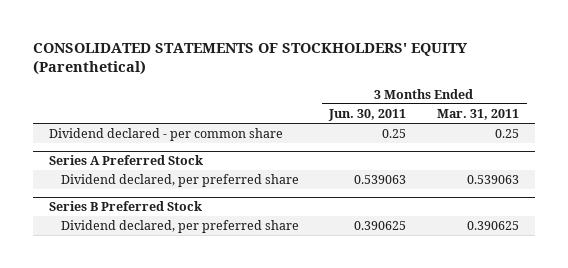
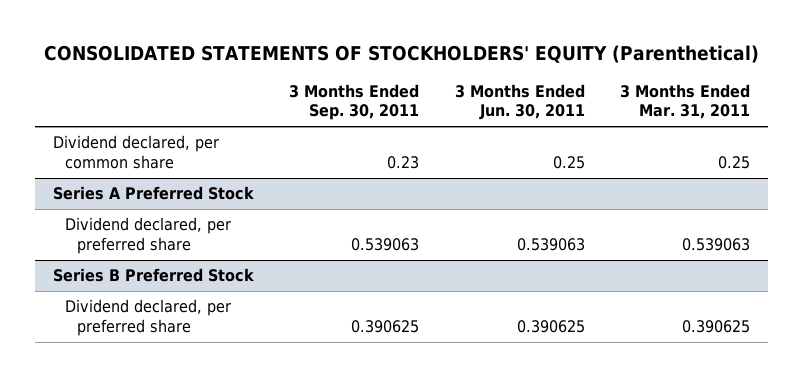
- | 3 Months Ended Jun. 30, 2011 | 3 Months Ended Mar. 31, 2011
+ | 3 Months Ended Sep. 30, 2011 | 3 Months Ended Jun. 30, 2011 | 3 Months Ended Mar. 31, 2011
- Dividend declared - per common share | 0.25 | 0.25
+ Dividend declared, per common share | 0.23 | 0.25 | 0.25

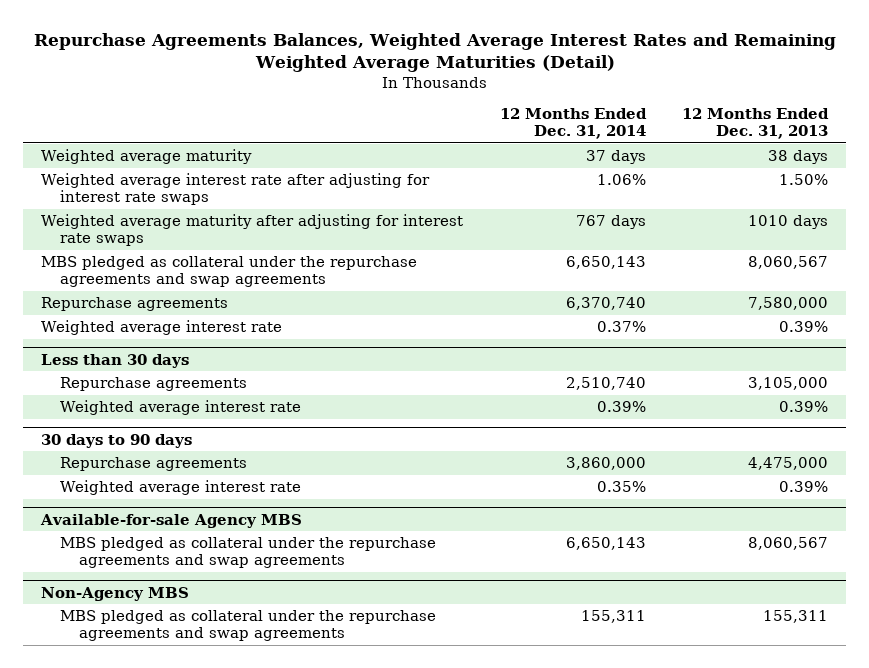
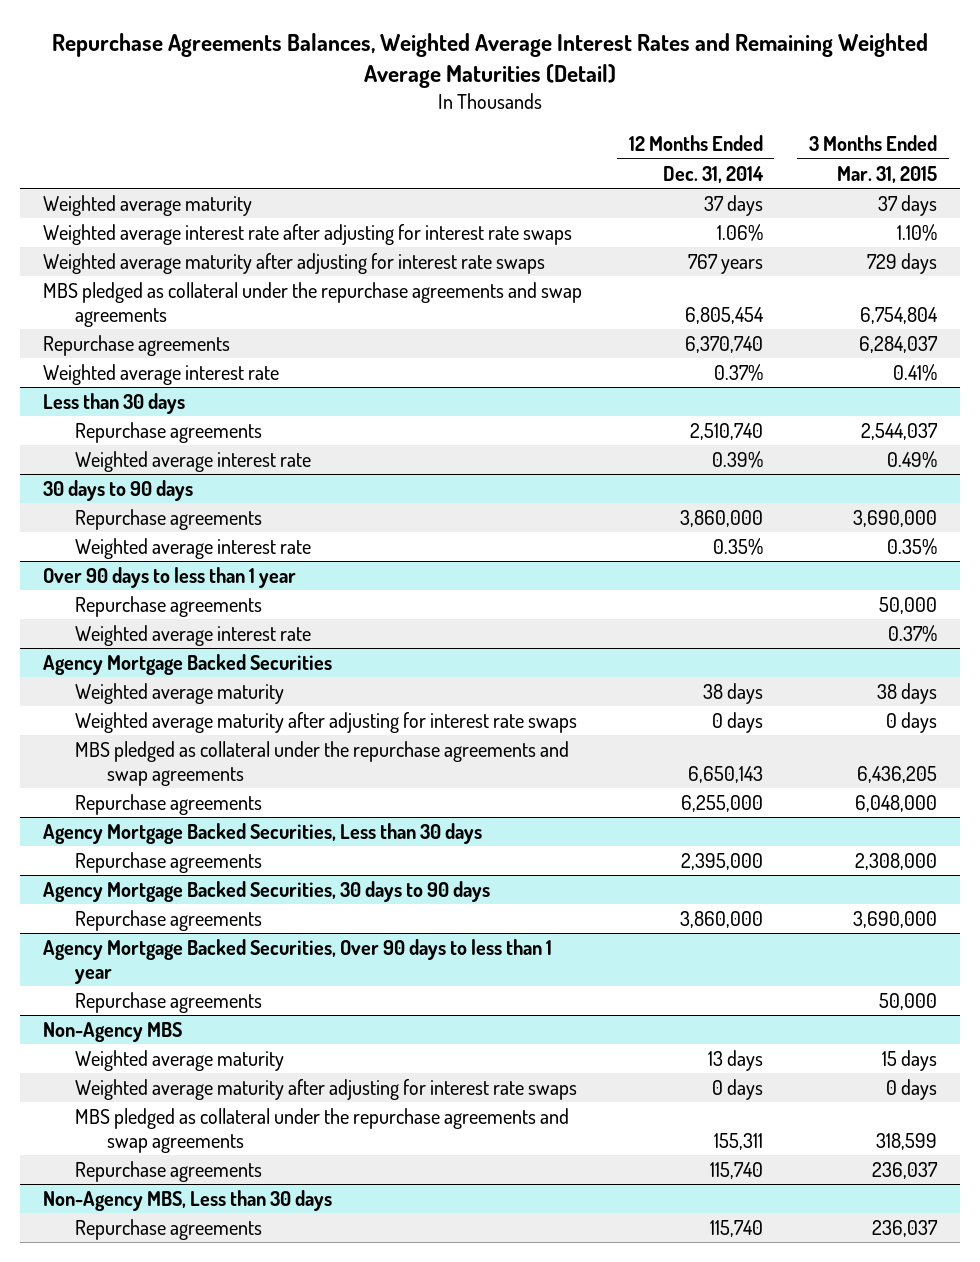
- | 12 Months Ended Dec. 31, 2014 | 12 Months Ended Dec. 31, 2013
+ | 12 Months Ended Dec. 31, 2014 | 3 Months Ended Mar. 31, 2015
- Weighted average maturity after adjusting for interest rate swaps | 767 days | 1010 days
- MBS pledged as collateral under the repurchase agreements and swap agreements | 6,650,143 | 8,060,567
+ Weighted average maturity after adjusting for interest rate swaps | 767 years | 729 days
+ MBS pledged as collateral under the repurchase agreements and swap agreements | 6,805,454 | 6,754,804
- Available-for-sale Agency MBS
+ Over 90 days to less than 1 year
+ Repurchase agreements | | 50,000
+ Weighted average interest rate | | 0.37%
+ Agency Mortgage Backed Securities
+ Weighted average maturity | 38 days | 38 days
+ Weighted average maturity after adjusting for interest rate swaps | 0 days | 0 days
+ Repurchase agreements | 6,255,000 | 6,048,000
+ Agency Mortgage Backed Securities, Less than 30 days
+ Repurchase agreements | 2,395,000 | 2,308,000
+ Agency Mortgage Backed Securities, 30 days to 90 days
+ Repurchase agreements | 3,860,000 | 3,690,000
+ Agency Mortgage Backed Securities, Over 90 days to less than 1 year
+ Repurchase agreements | | 50,000
@ Non-Agency MBS
+ Weighted average maturity | 13 days | 15 days
+ Weighted average maturity after adjusting for interest rate swaps | 0 days | 0 days
+ Repurchase agreements | 115,740 | 236,037
+ Non-Agency MBS, Less than 30 days
+ Repurchase agreements | 115,740 | 236,037

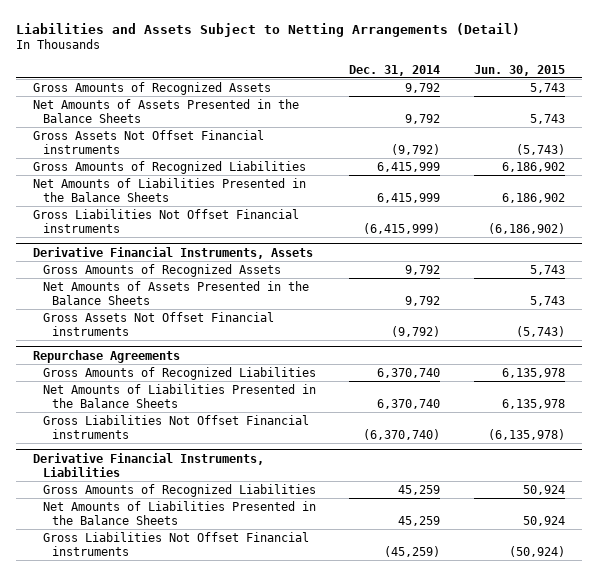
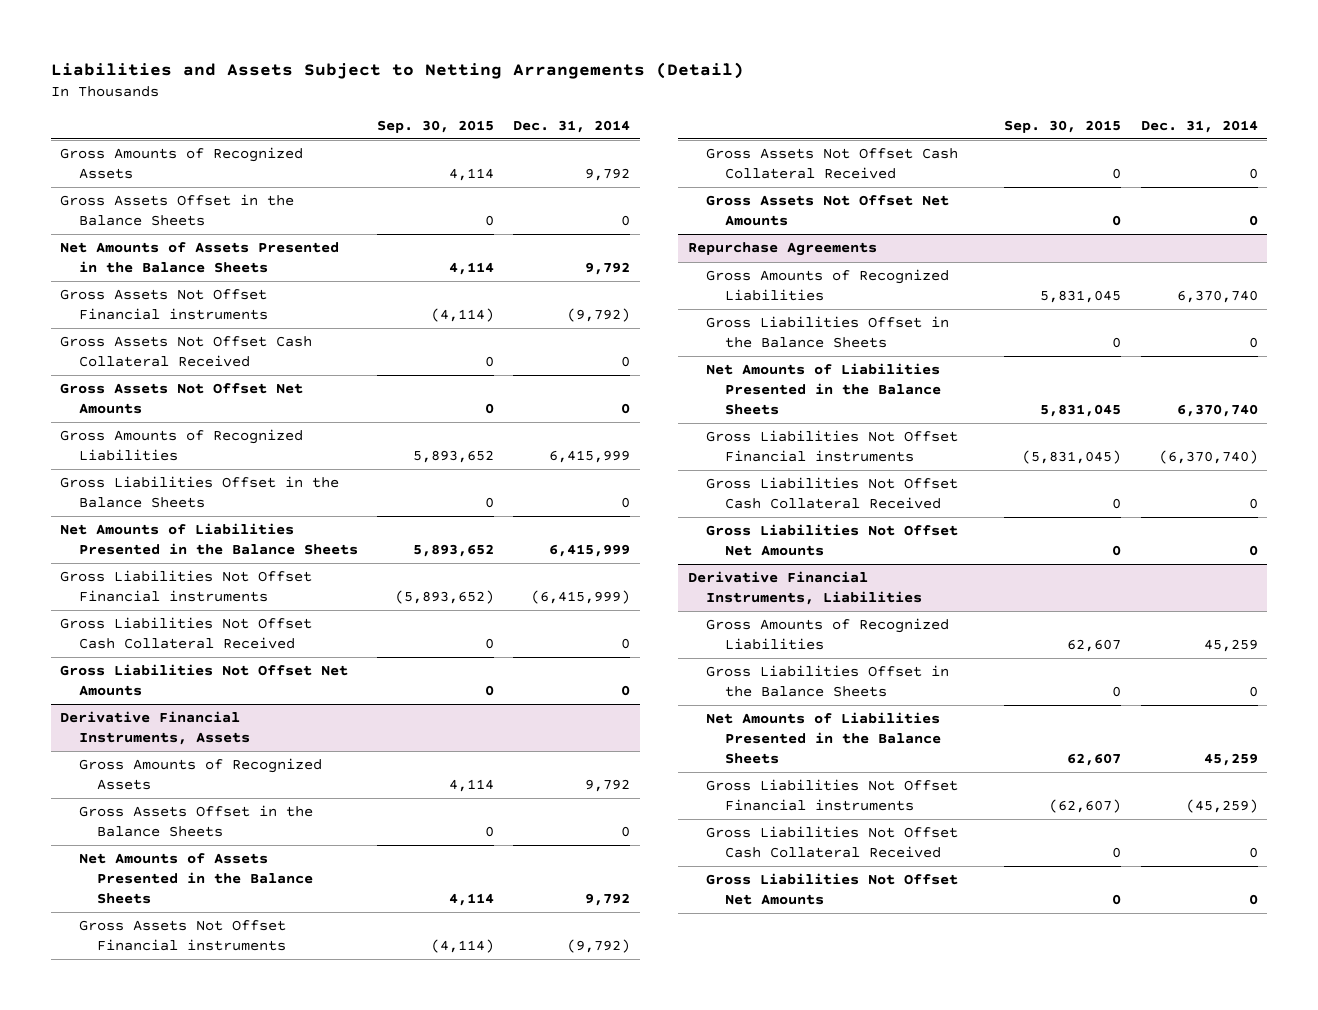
- | Dec. 31, 2014 | Jun. 30, 2015
+ | Sep. 30, 2015 | Dec. 31, 2014
+ Gross Assets Offset in the Balance Sheets | 0 | 0
+ Gross Assets Not Offset Cash Collateral Received | 0 | 0
+ Gross Assets Not Offset Net Amounts | 0 | 0
+ Gross Liabilities Offset in the Balance Sheets | 0 | 0
+ Gross Liabilities Not Offset Cash Collateral Received | 0 | 0
+ Gross Liabilities Not Offset Net Amounts | 0 | 0
@ Derivative Financial Instruments, Assets
+ Gross Assets Offset in the Balance Sheets | 0 | 0
+ Gross Assets Not Offset Cash Collateral Received | 0 | 0
+ Gross Assets Not Offset Net Amounts | 0 | 0
@ Repurchase Agreements
+ Gross Liabilities Offset in the Balance Sheets | 0 | 0
+ Gross Liabilities Not Offset Cash Collateral Received | 0 | 0
+ Gross Liabilities Not Offset Net Amounts | 0 | 0
@ Derivative Financial Instruments, Liabilities
+ Gross Liabilities Offset in the Balance Sheets | 0 | 0
+ Gross Liabilities Not Offset Cash Collateral Received | 0 | 0
+ Gross Liabilities Not Offset Net Amounts | 0 | 0

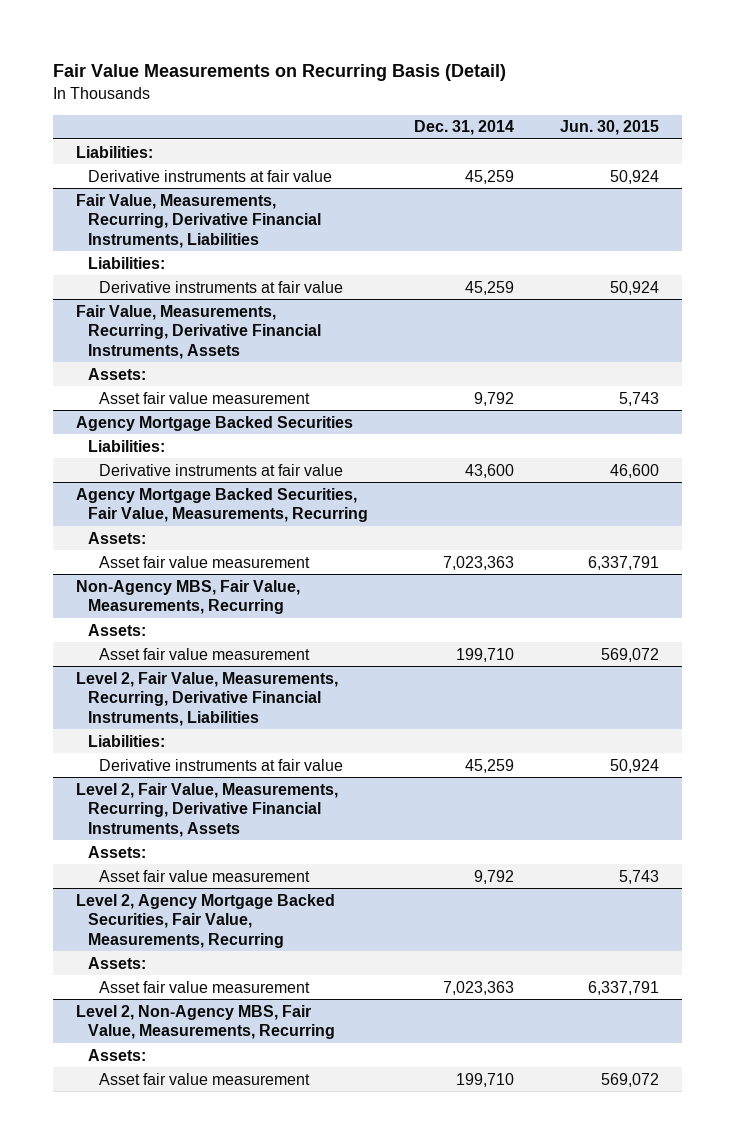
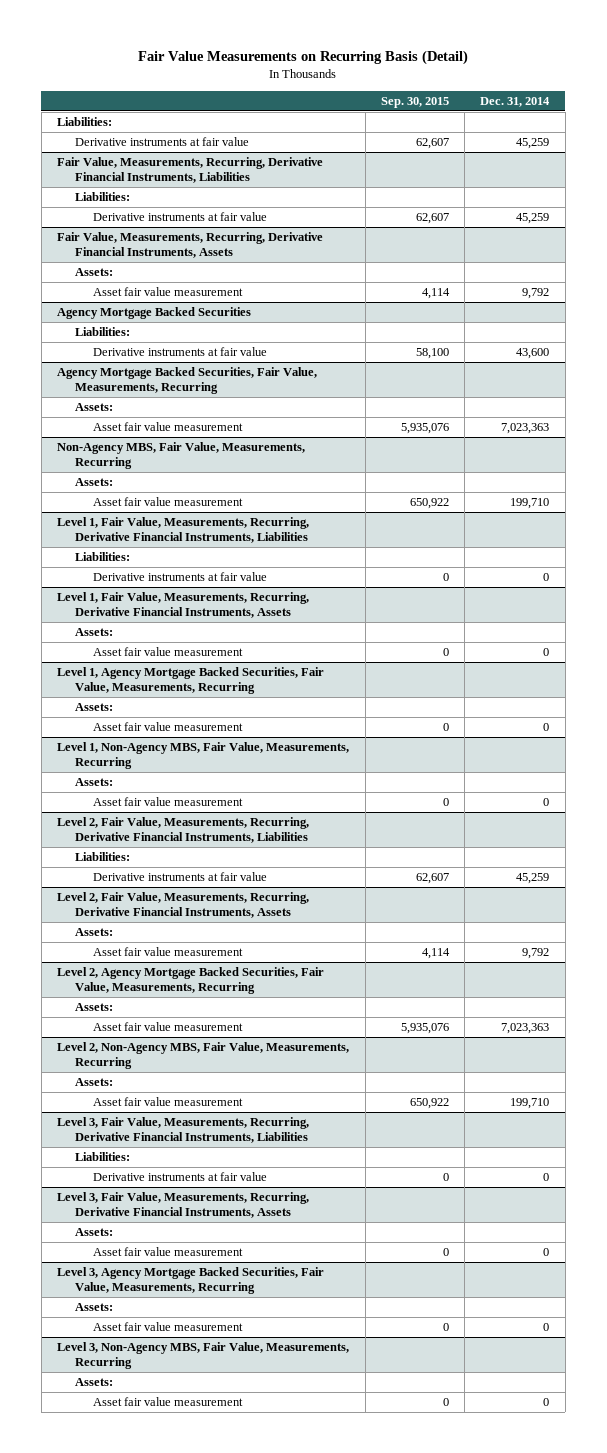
- | Dec. 31, 2014 | Jun. 30, 2015
+ | Sep. 30, 2015 | Dec. 31, 2014
+ Level 1, Fair Value, Measurements, Recurring, Derivative Financial Instruments, Liabilities
+ Liabilities:
+ Derivative instruments at fair value | 0 | 0
+ Level 1, Fair Value, Measurements, Recurring, Derivative Financial Instruments, Assets
+ Assets:
+ Asset fair value measurement | 0 | 0
+ Level 1, Agency Mortgage Backed Securities, Fair Value, Measurements, Recurring
+ Assets:
+ Asset fair value measurement | 0 | 0
+ Level 1, Non-Agency MBS, Fair Value, Measurements, Recurring
+ Assets:
+ Asset fair value measurement | 0 | 0
+ Level 3, Fair Value, Measurements, Recurring, Derivative Financial Instruments, Liabilities
+ Liabilities:
+ Derivative instruments at fair value | 0 | 0
+ Level 3, Fair Value, Measurements, Recurring, Derivative Financial Instruments, Assets
+ Assets:
+ Asset fair value measurement | 0 | 0
+ Level 3, Agency Mortgage Backed Securities, Fair Value, Measurements, Recurring
+ Assets:
+ Asset fair value measurement | 0 | 0
+ Level 3, Non-Agency MBS, Fair Value, Measurements, Recurring
+ Assets:
+ Asset fair value measurement | 0 | 0

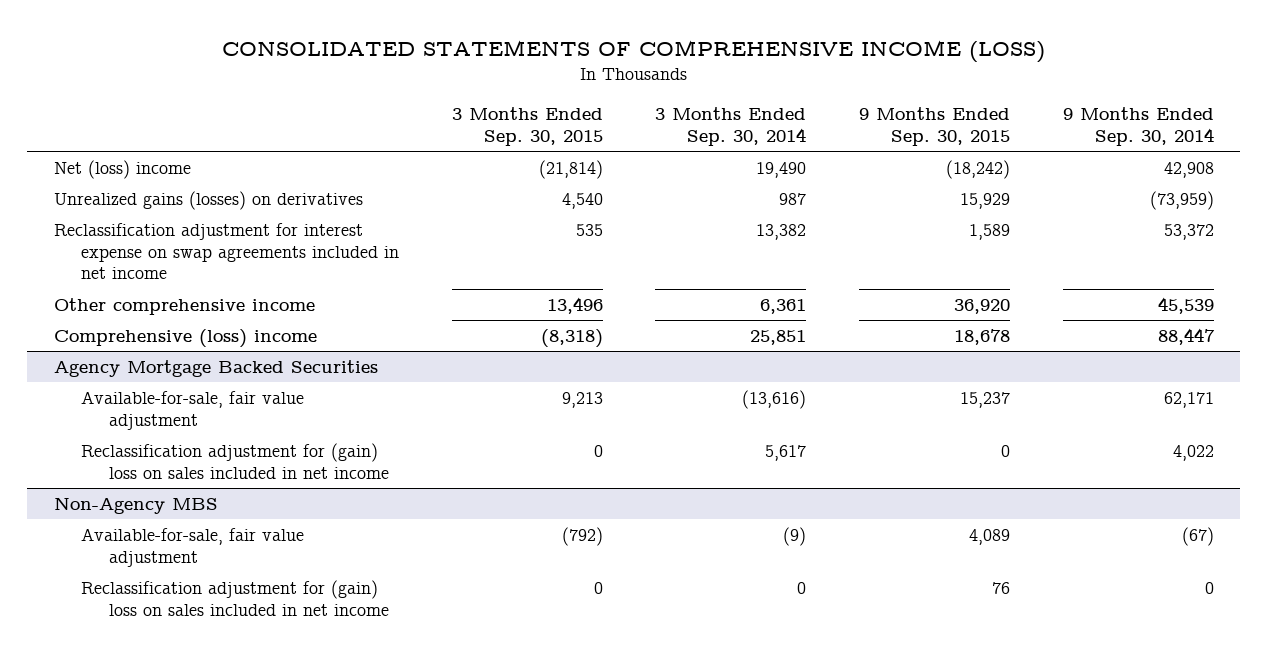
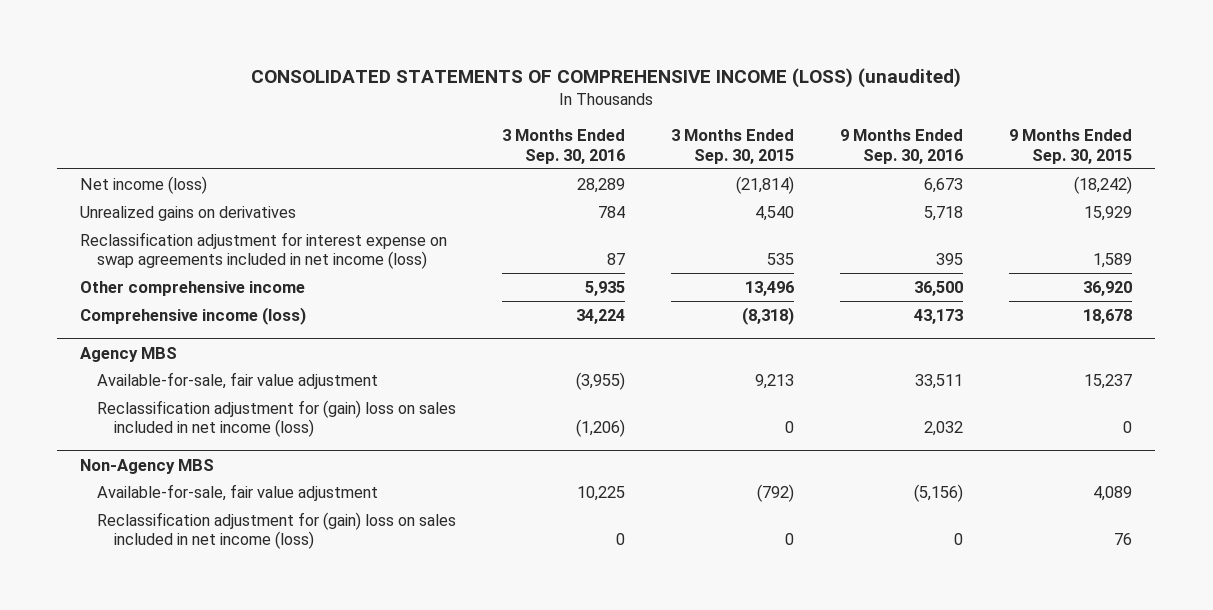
- CONSOLIDATED STATEMENTS OF COMPREHENSIVE INCOME (LOSS)
+ CONSOLIDATED STATEMENTS OF COMPREHENSIVE INCOME (LOSS) (unaudited)
- | 3 Months Ended Sep. 30, 2015 | 3 Months Ended Sep. 30, 2014 | 9 Months Ended Sep. 30, 2015 | 9 Months Ended Sep. 30, 2014
+ | 3 Months Ended Sep. 30, 2016 | 3 Months Ended Sep. 30, 2015 | 9 Months Ended Sep. 30, 2016 | 9 Months Ended Sep. 30, 2015
- Net (loss) income | (21,814) | 19,490 | (18,242) | 42,908
- Unrealized gains (losses) on derivatives | 4,540 | 987 | 15,929 | (73,959)
- Reclassification adjustment for interest expense on swap agreements included in net income | 535 | 13,382 | 1,589 | 53,372
+ Net income (loss) | 28,289 | (21,814) | 6,673 | (18,242)
+ Unrealized gains on derivatives | 784 | 4,540 | 5,718 | 15,929
+ Reclassification adjustment for interest expense on swap agreements included in net income (loss) | 87 | 535 | 395 | 1,589
- Comprehensive (loss) income | (8,318) | 25,851 | 18,678 | 88,447
- Agency Mortgage Backed Securities
+ Comprehensive income (loss) | 34,224 | (8,318) | 43,173 | 18,678
+ Agency MBS
- Reclassification adjustment for (gain) loss on sales included in net income | 0 | 5,617 | 0 | 4,022
+ Reclassification adjustment for (gain) loss on sales included in net income (loss) | (1,206) | 0 | 2,032 | 0
@ Non-Agency MBS
- Reclassification adjustment for (gain) loss on sales included in net income | 0 | 0 | 76 | 0
+ Reclassification adjustment for (gain) loss on sales included in net income (loss) | 0 | 0 | 0 | 76

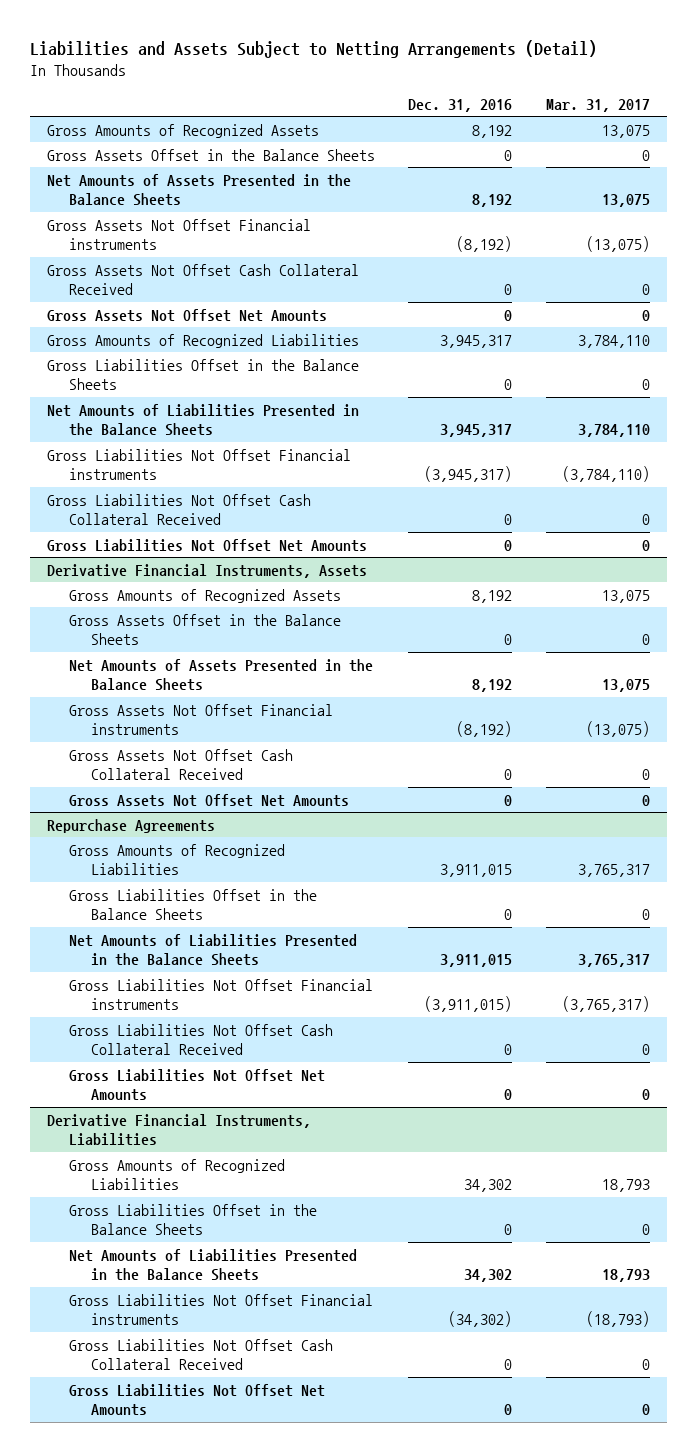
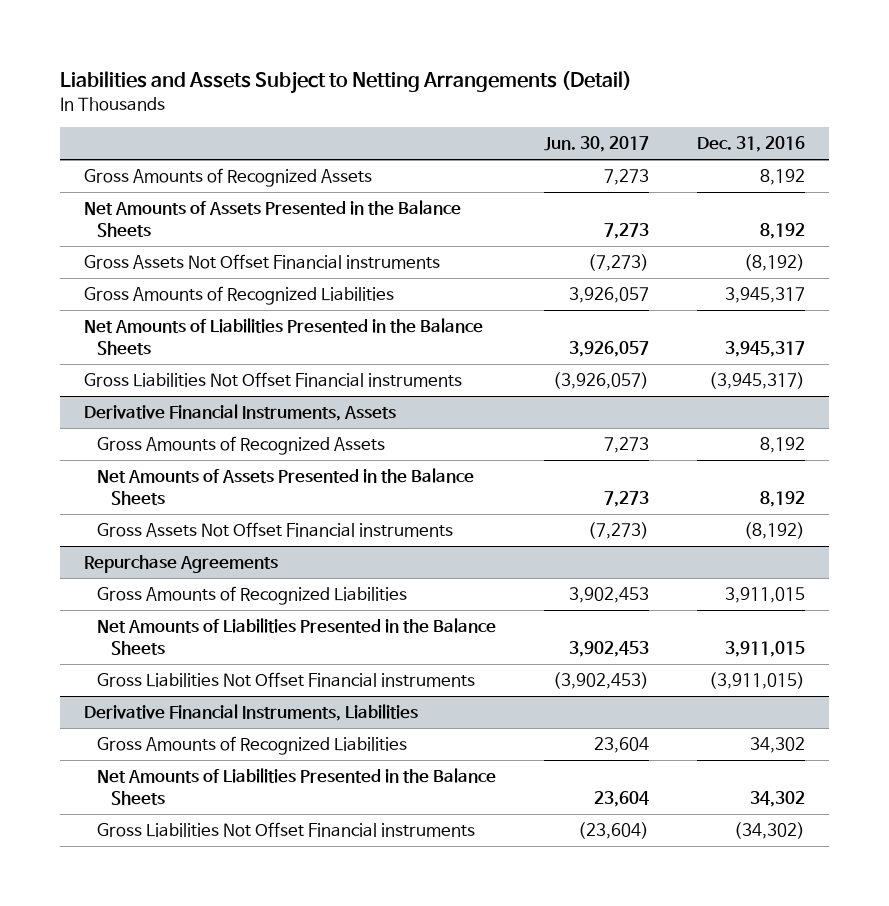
- | Dec. 31, 2016 | Mar. 31, 2017
+ | Jun. 30, 2017 | Dec. 31, 2016
- Gross Assets Offset in the Balance Sheets | 0 | 0
- Gross Assets Not Offset Cash Collateral Received | 0 | 0
- Gross Assets Not Offset Net Amounts | 0 | 0
- Gross Liabilities Offset in the Balance Sheets | 0 | 0
- Gross Liabilities Not Offset Cash Collateral Received | 0 | 0
- Gross Liabilities Not Offset Net Amounts | 0 | 0
@ Derivative Financial Instruments, Assets
- Gross Assets Offset in the Balance Sheets | 0 | 0
- Gross Assets Not Offset Cash Collateral Received | 0 | 0
- Gross Assets Not Offset Net Amounts | 0 | 0
@ Repurchase Agreements
- Gross Liabilities Offset in the Balance Sheets | 0 | 0
- Gross Liabilities Not Offset Cash Collateral Received | 0 | 0
- Gross Liabilities Not Offset Net Amounts | 0 | 0
@ Derivative Financial Instruments, Liabilities
- Gross Liabilities Offset in the Balance Sheets | 0 | 0
- Gross Liabilities Not Offset Cash Collateral Received | 0 | 0
- Gross Liabilities Not Offset Net Amounts | 0 | 0

